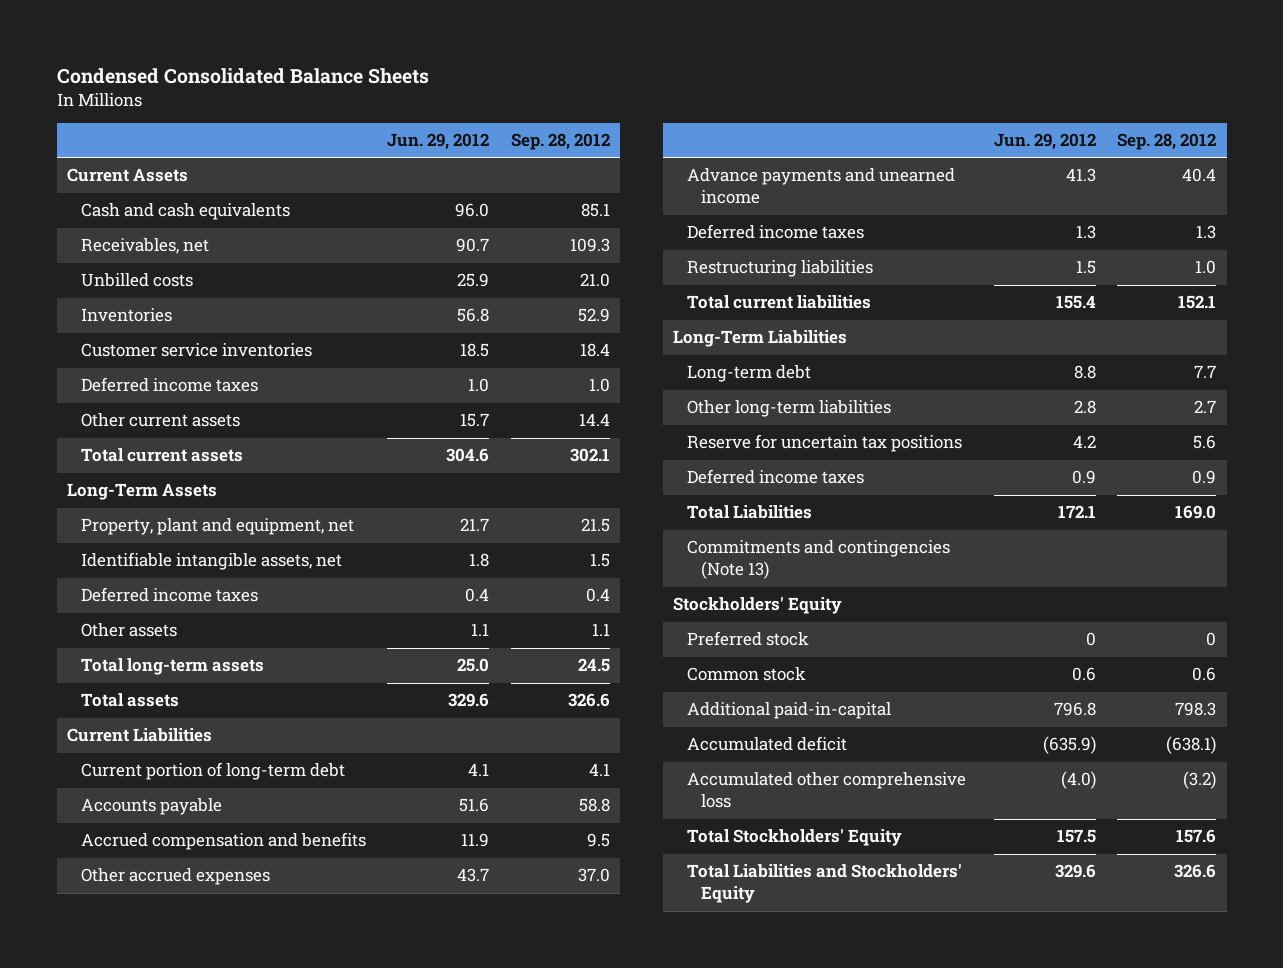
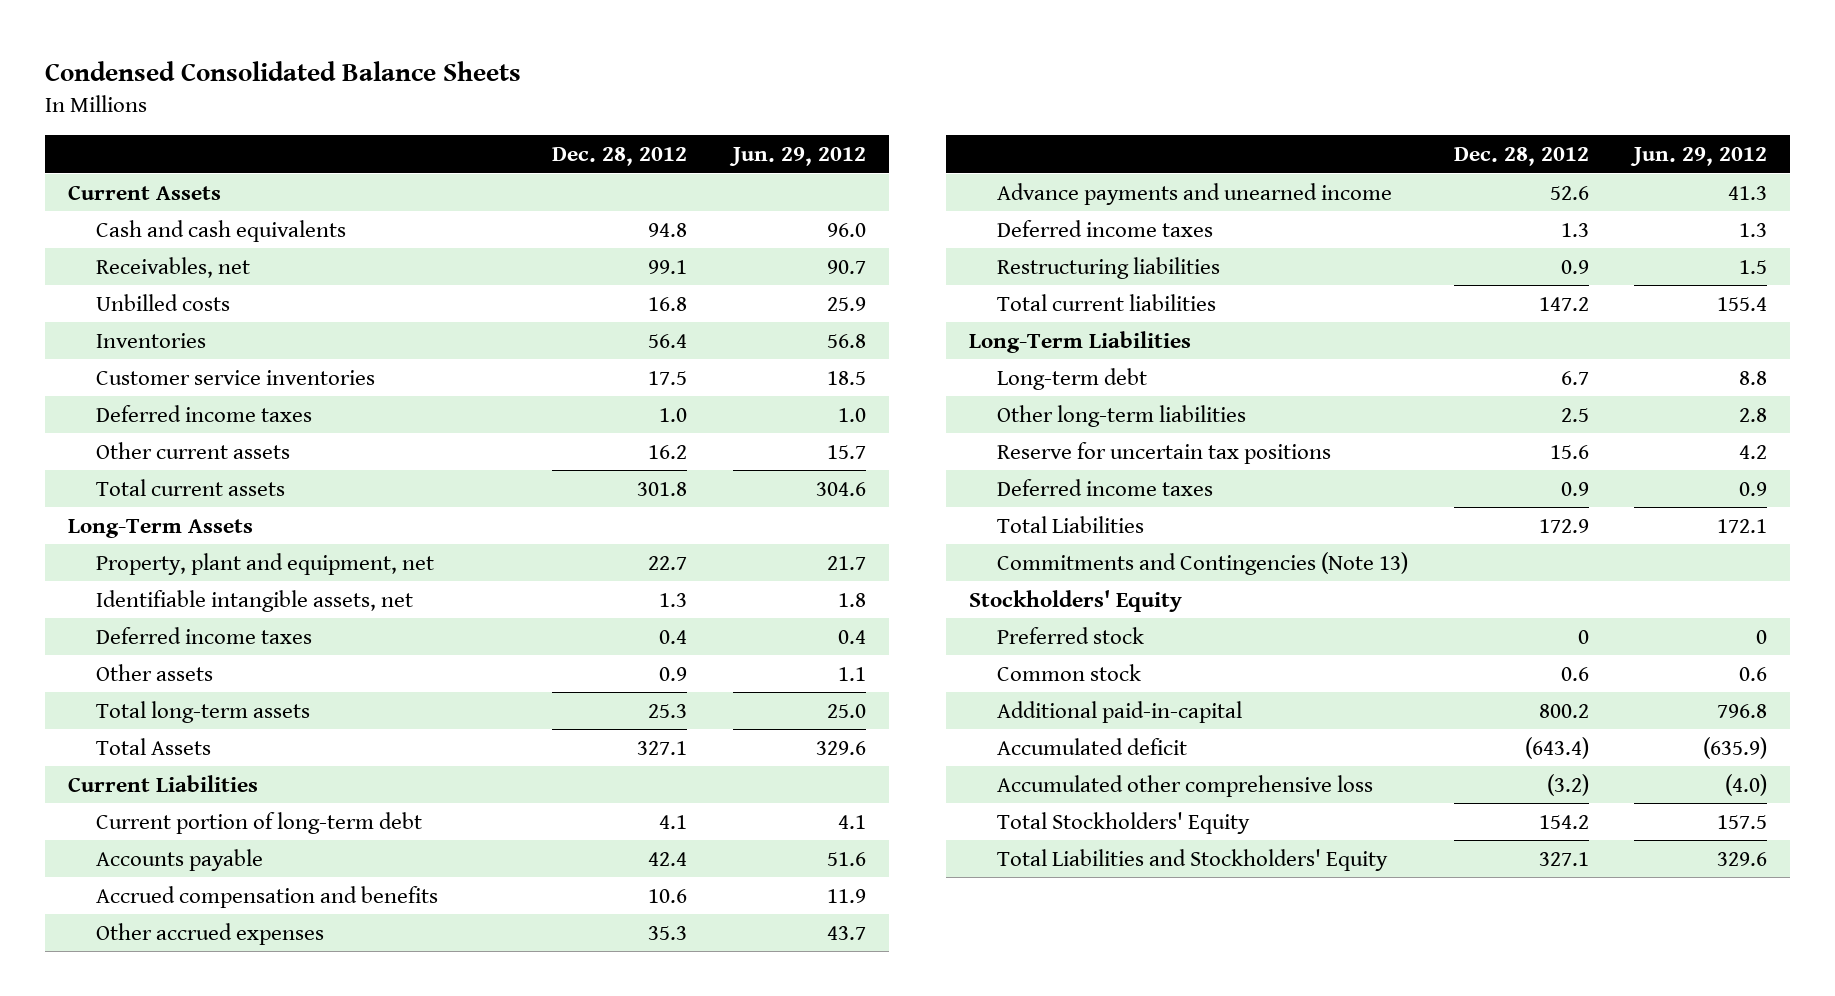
- | Jun. 29, 2012 | Sep. 28, 2012
+ | Dec. 28, 2012 | Jun. 29, 2012
- Total assets | 329.6 | 326.6
+ Total Assets | 327.1 | 329.6
- Commitments and contingencies (Note 13)
+ Commitments and Contingencies (Note 13)

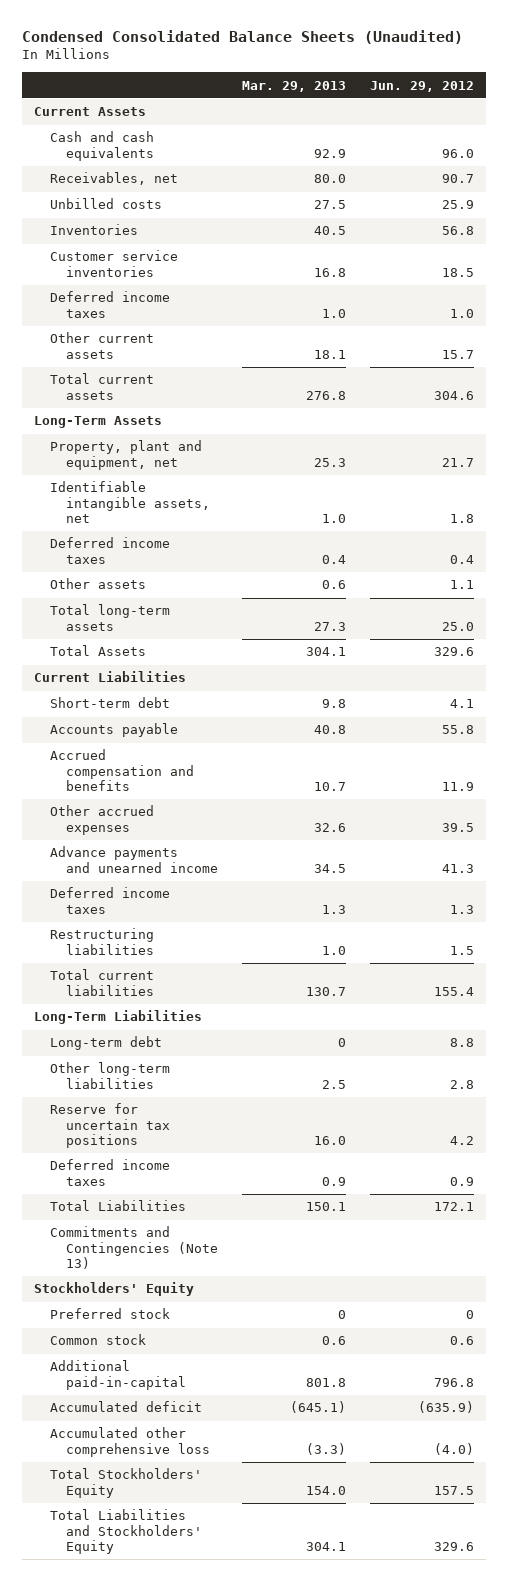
- Condensed Consolidated Balance Sheets
+ Condensed Consolidated Balance Sheets (Unaudited)
- | Dec. 28, 2012 | Jun. 29, 2012
+ | Mar. 29, 2013 | Jun. 29, 2012
- Current portion of long-term debt | 4.1 | 4.1
- Accounts payable | 42.4 | 51.6
+ Short-term debt | 9.8 | 4.1
+ Accounts payable | 40.8 | 55.8
- Other accrued expenses | 35.3 | 43.7
+ Other accrued expenses | 32.6 | 39.5

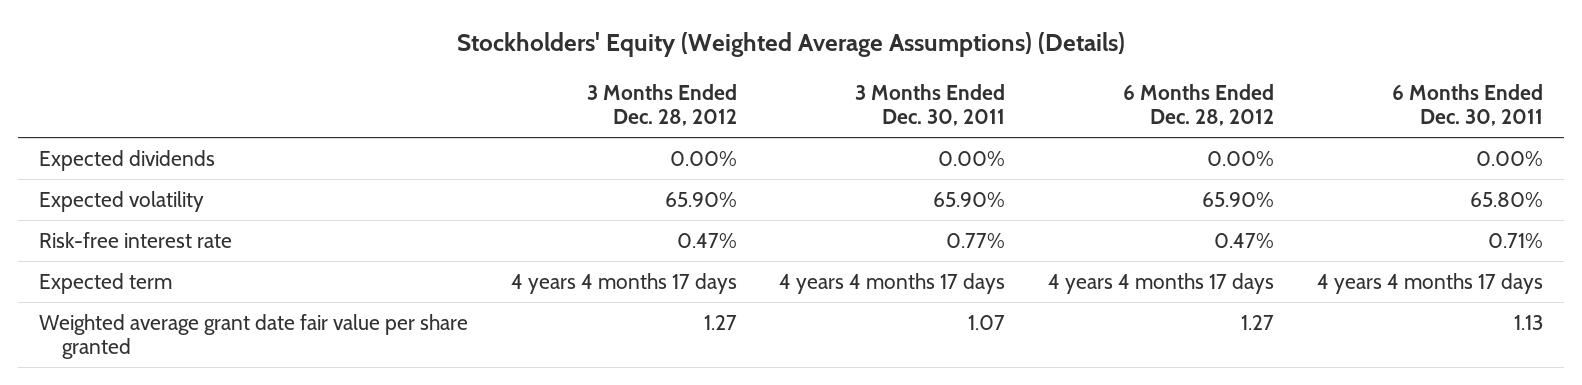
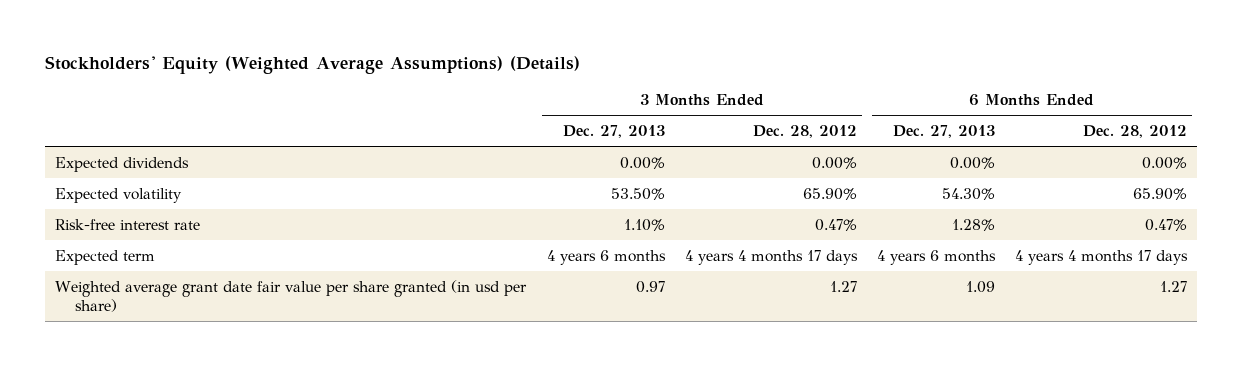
- | 3 Months Ended Dec. 28, 2012 | 3 Months Ended Dec. 30, 2011 | 6 Months Ended Dec. 28, 2012 | 6 Months Ended Dec. 30, 2011
+ | 3 Months Ended Dec. 27, 2013 | 3 Months Ended Dec. 28, 2012 | 6 Months Ended Dec. 27, 2013 | 6 Months Ended Dec. 28, 2012
- Weighted average grant date fair value per share granted | 1.27 | 1.07 | 1.27 | 1.13
+ Weighted average grant date fair value per share granted (in usd per share) | 0.97 | 1.27 | 1.09 | 1.27

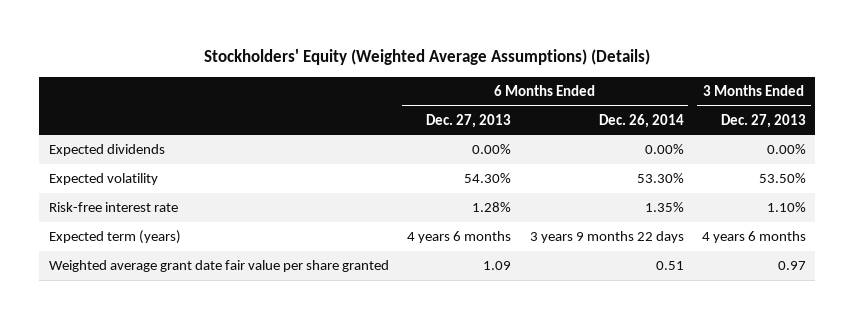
- | 3 Months Ended Dec. 27, 2013 | 3 Months Ended Dec. 28, 2012 | 6 Months Ended Dec. 27, 2013 | 6 Months Ended Dec. 28, 2012
+ | 6 Months Ended Dec. 27, 2013 | 6 Months Ended Dec. 26, 2014 | 3 Months Ended Dec. 27, 2013
- Expected term | 4 years 6 months | 4 years 4 months 17 days | 4 years 6 months | 4 years 4 months 17 days
- Weighted average grant date fair value per share granted (in usd per share) | 0.97 | 1.27 | 1.09 | 1.27
+ Expected term (years) | 4 years 6 months | 3 years 9 months 22 days | 4 years 6 months
+ Weighted average grant date fair value per share granted | 1.09 | 0.51 | 0.97

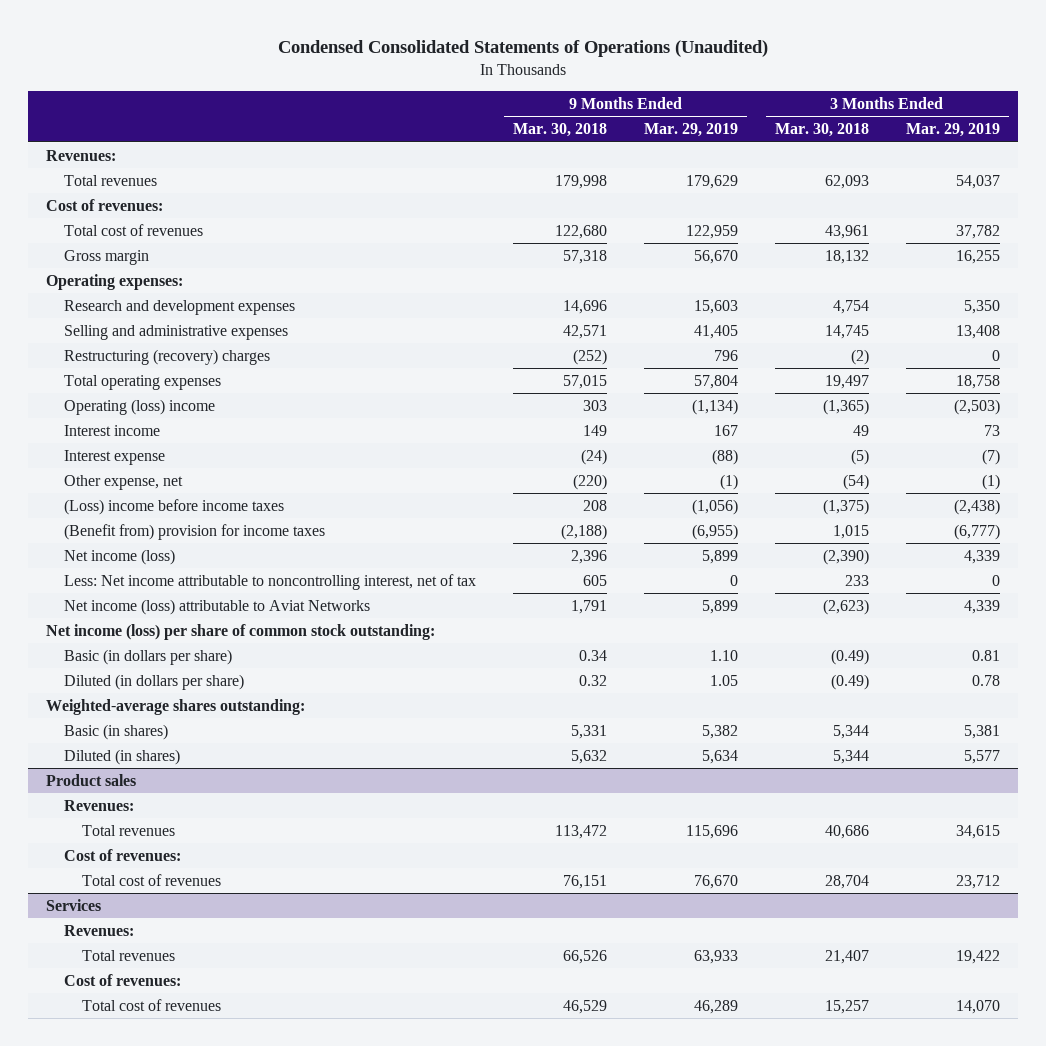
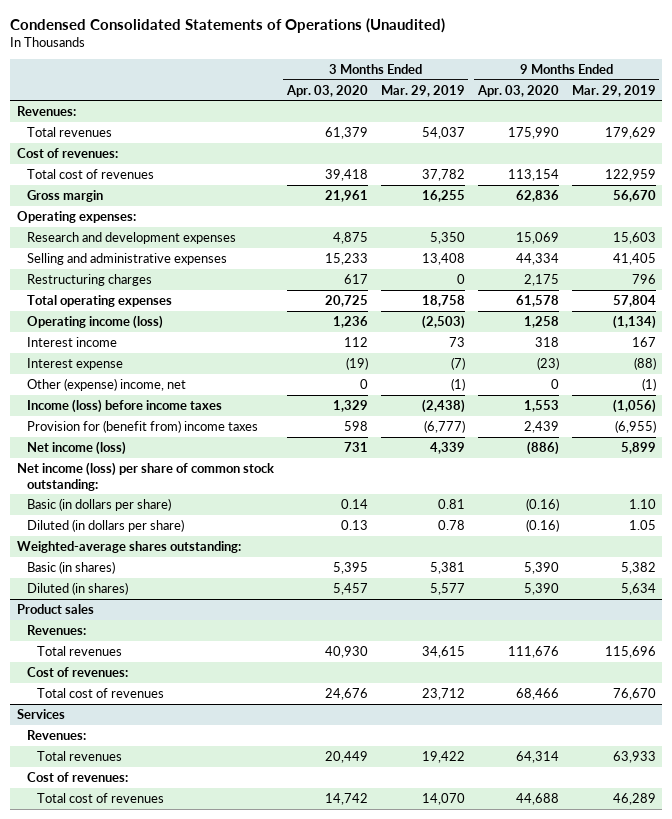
- | 9 Months Ended Mar. 30, 2018 | 9 Months Ended Mar. 29, 2019 | 3 Months Ended Mar. 30, 2018 | 3 Months Ended Mar. 29, 2019
+ | 3 Months Ended Apr. 03, 2020 | 3 Months Ended Mar. 29, 2019 | 9 Months Ended Apr. 03, 2020 | 9 Months Ended Mar. 29, 2019
- Restructuring (recovery) charges | (252) | 796 | (2) | 0
+ Restructuring charges | 617 | 0 | 2,175 | 796
- Operating (loss) income | 303 | (1,134) | (1,365) | (2,503)
+ Operating income (loss) | 1,236 | (2,503) | 1,258 | (1,134)
- Other expense, net | (220) | (1) | (54) | (1)
- (Loss) income before income taxes | 208 | (1,056) | (1,375) | (2,438)
- (Benefit from) provision for income taxes | (2,188) | (6,955) | 1,015 | (6,777)
+ Other (expense) income, net | 0 | (1) | 0 | (1)
+ Income (loss) before income taxes | 1,329 | (2,438) | 1,553 | (1,056)
+ Provision for (benefit from) income taxes | 598 | (6,777) | 2,439 | (6,955)
- Less: Net income attributable to noncontrolling interest, net of tax | 605 | 0 | 233 | 0
- Net income (loss) attributable to Aviat Networks | 1,791 | 5,899 | (2,623) | 4,339

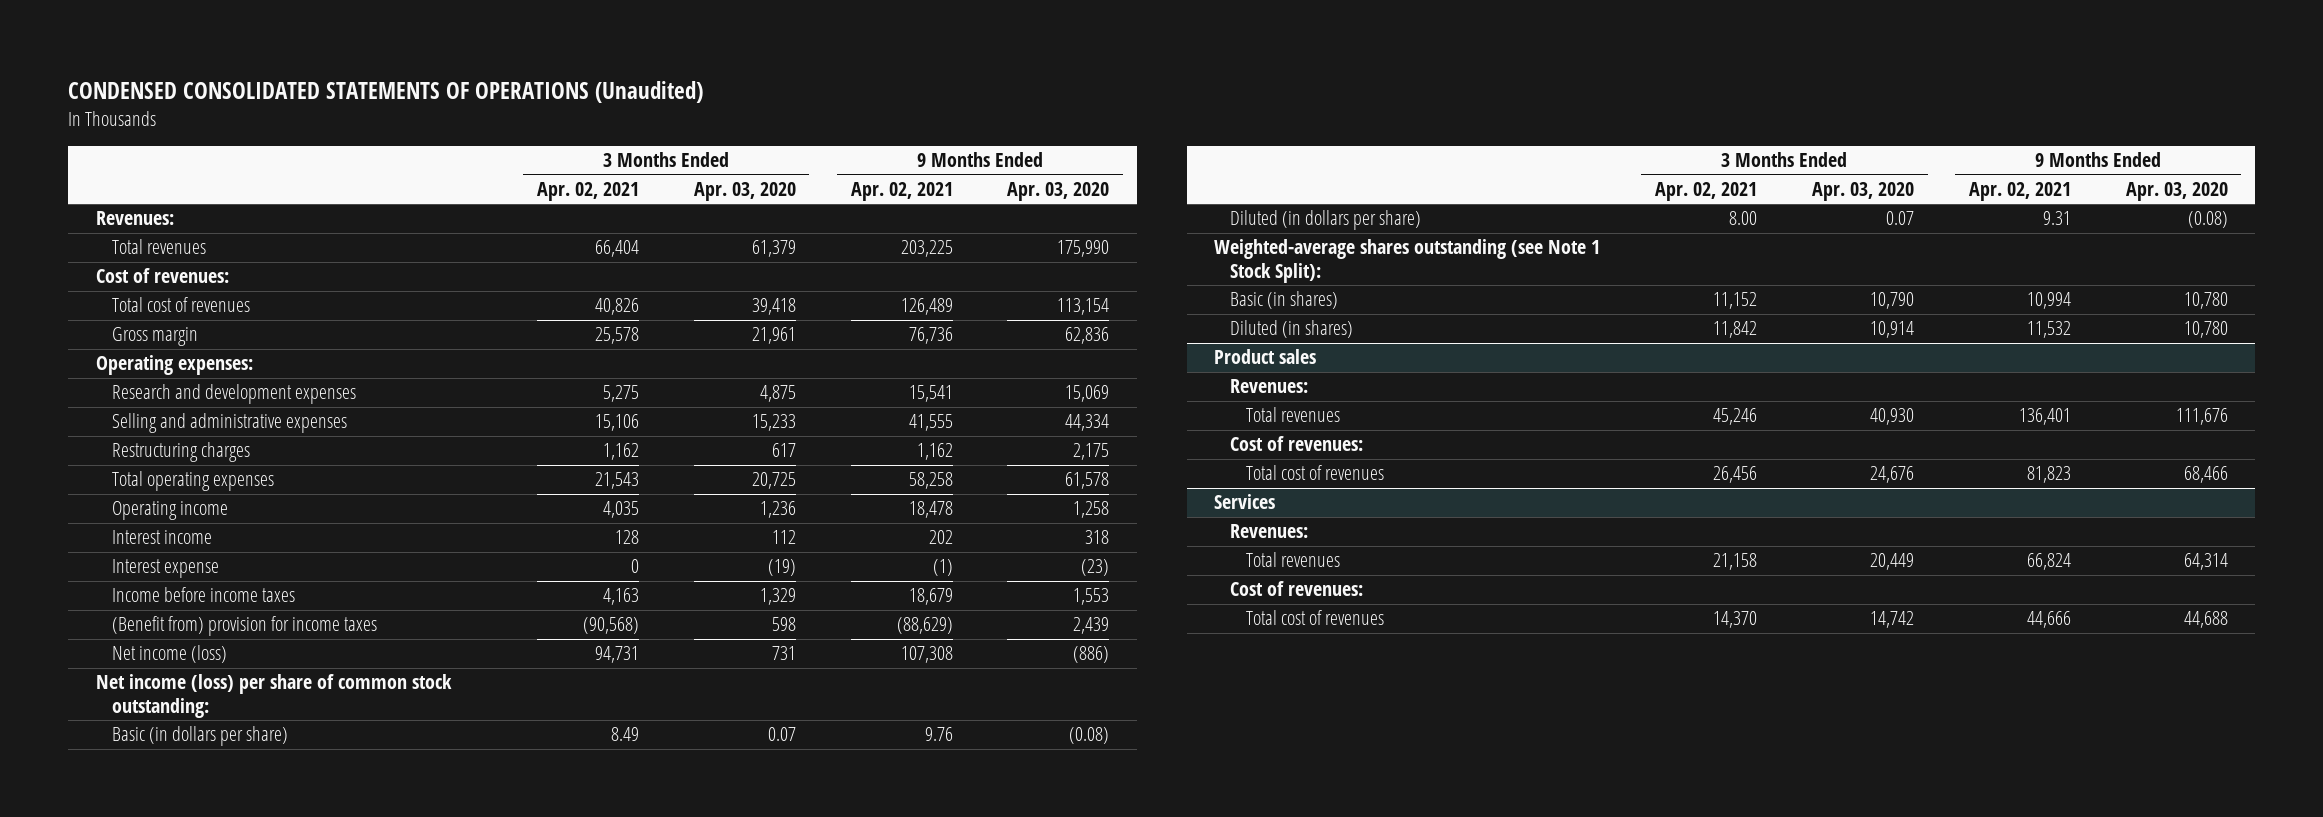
- Condensed Consolidated Statements of Operations (Unaudited)
+ CONDENSED CONSOLIDATED STATEMENTS OF OPERATIONS (Unaudited)
- | 3 Months Ended Apr. 03, 2020 | 3 Months Ended Mar. 29, 2019 | 9 Months Ended Apr. 03, 2020 | 9 Months Ended Mar. 29, 2019
+ | 3 Months Ended Apr. 02, 2021 | 3 Months Ended Apr. 03, 2020 | 9 Months Ended Apr. 02, 2021 | 9 Months Ended Apr. 03, 2020
- Operating income (loss) | 1,236 | (2,503) | 1,258 | (1,134)
+ Operating income | 4,035 | 1,236 | 18,478 | 1,258
- Other (expense) income, net | 0 | (1) | 0 | (1)
- Income (loss) before income taxes | 1,329 | (2,438) | 1,553 | (1,056)
- Provision for (benefit from) income taxes | 598 | (6,777) | 2,439 | (6,955)
+ Income before income taxes | 4,163 | 1,329 | 18,679 | 1,553
+ (Benefit from) provision for income taxes | (90,568) | 598 | (88,629) | 2,439
- Basic (in dollars per share) | 0.14 | 0.81 | (0.16) | 1.10
- Diluted (in dollars per share) | 0.13 | 0.78 | (0.16) | 1.05
- Weighted-average shares outstanding:
- Basic (in shares) | 5,395 | 5,381 | 5,390 | 5,382
- Diluted (in shares) | 5,457 | 5,577 | 5,390 | 5,634
+ Basic (in dollars per share) | 8.49 | 0.07 | 9.76 | (0.08)
+ Diluted (in dollars per share) | 8.00 | 0.07 | 9.31 | (0.08)
+ Weighted-average shares outstanding (see Note 1 Stock Split):
+ Basic (in shares) | 11,152 | 10,790 | 10,994 | 10,780
+ Diluted (in shares) | 11,842 | 10,914 | 11,532 | 10,780

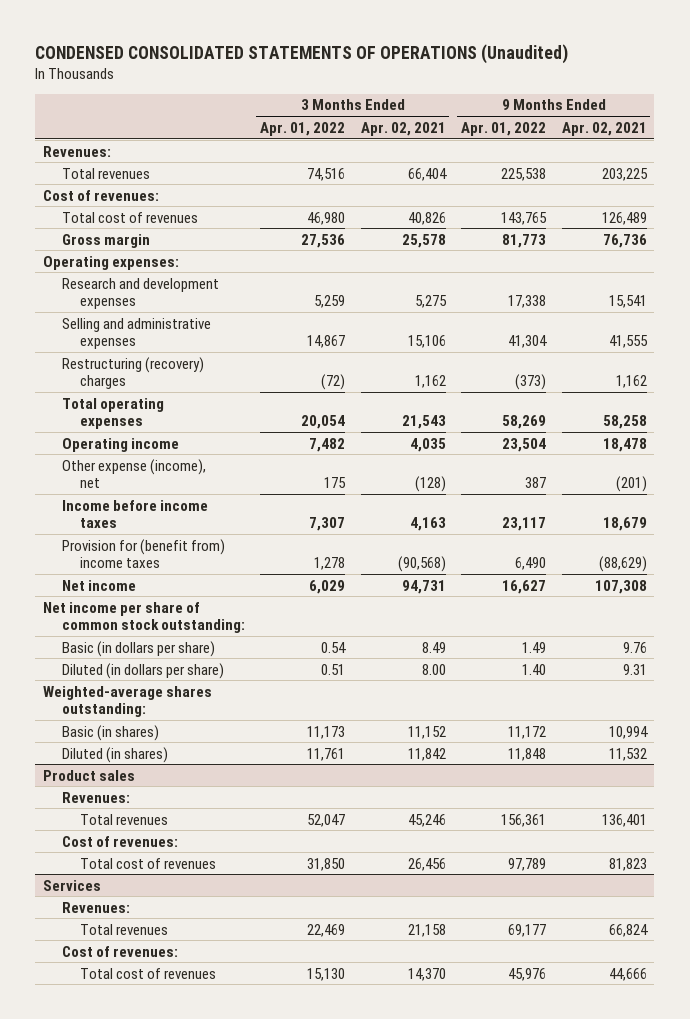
- | 3 Months Ended Apr. 02, 2021 | 3 Months Ended Apr. 03, 2020 | 9 Months Ended Apr. 02, 2021 | 9 Months Ended Apr. 03, 2020
+ | 3 Months Ended Apr. 01, 2022 | 3 Months Ended Apr. 02, 2021 | 9 Months Ended Apr. 01, 2022 | 9 Months Ended Apr. 02, 2021
- Restructuring charges | 1,162 | 617 | 1,162 | 2,175
+ Restructuring (recovery) charges | (72) | 1,162 | (373) | 1,162
- Interest income | 128 | 112 | 202 | 318
- Interest expense | 0 | (19) | (1) | (23)
+ Other expense (income), net | 175 | (128) | 387 | (201)
- (Benefit from) provision for income taxes | (90,568) | 598 | (88,629) | 2,439
- Net income (loss) | 94,731 | 731 | 107,308 | (886)
- Net income (loss) per share of common stock outstanding:
+ Provision for (benefit from) income taxes | 1,278 | (90,568) | 6,490 | (88,629)
+ Net income | 6,029 | 94,731 | 16,627 | 107,308
+ Net income per share of common stock outstanding:
- Weighted-average shares outstanding (see Note 1 Stock Split):
+ Weighted-average shares outstanding:

